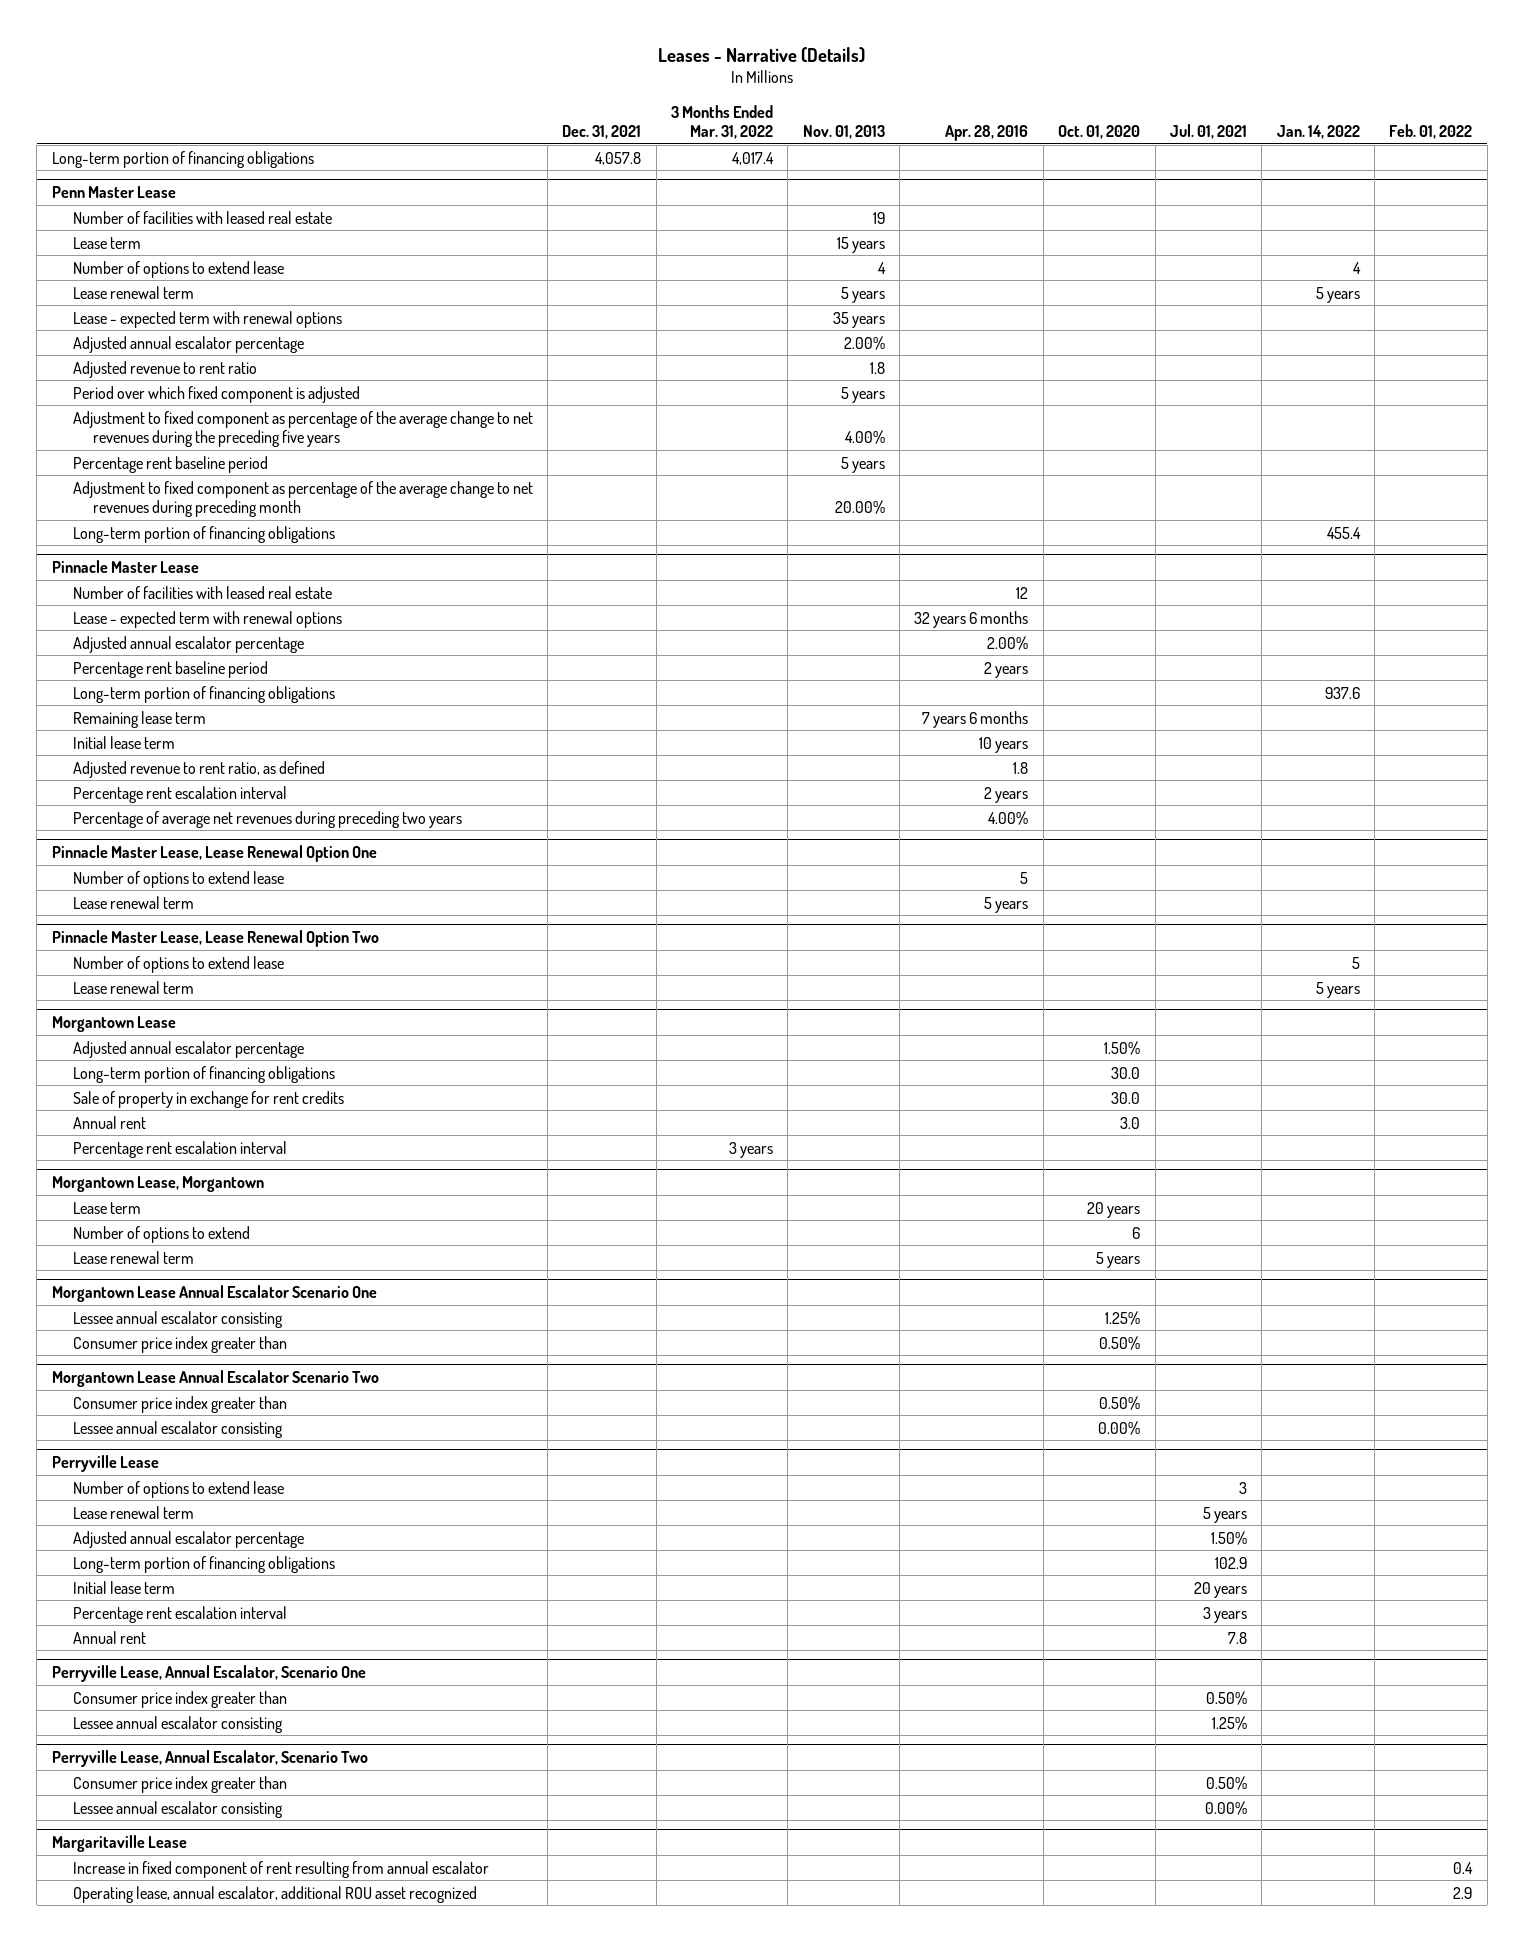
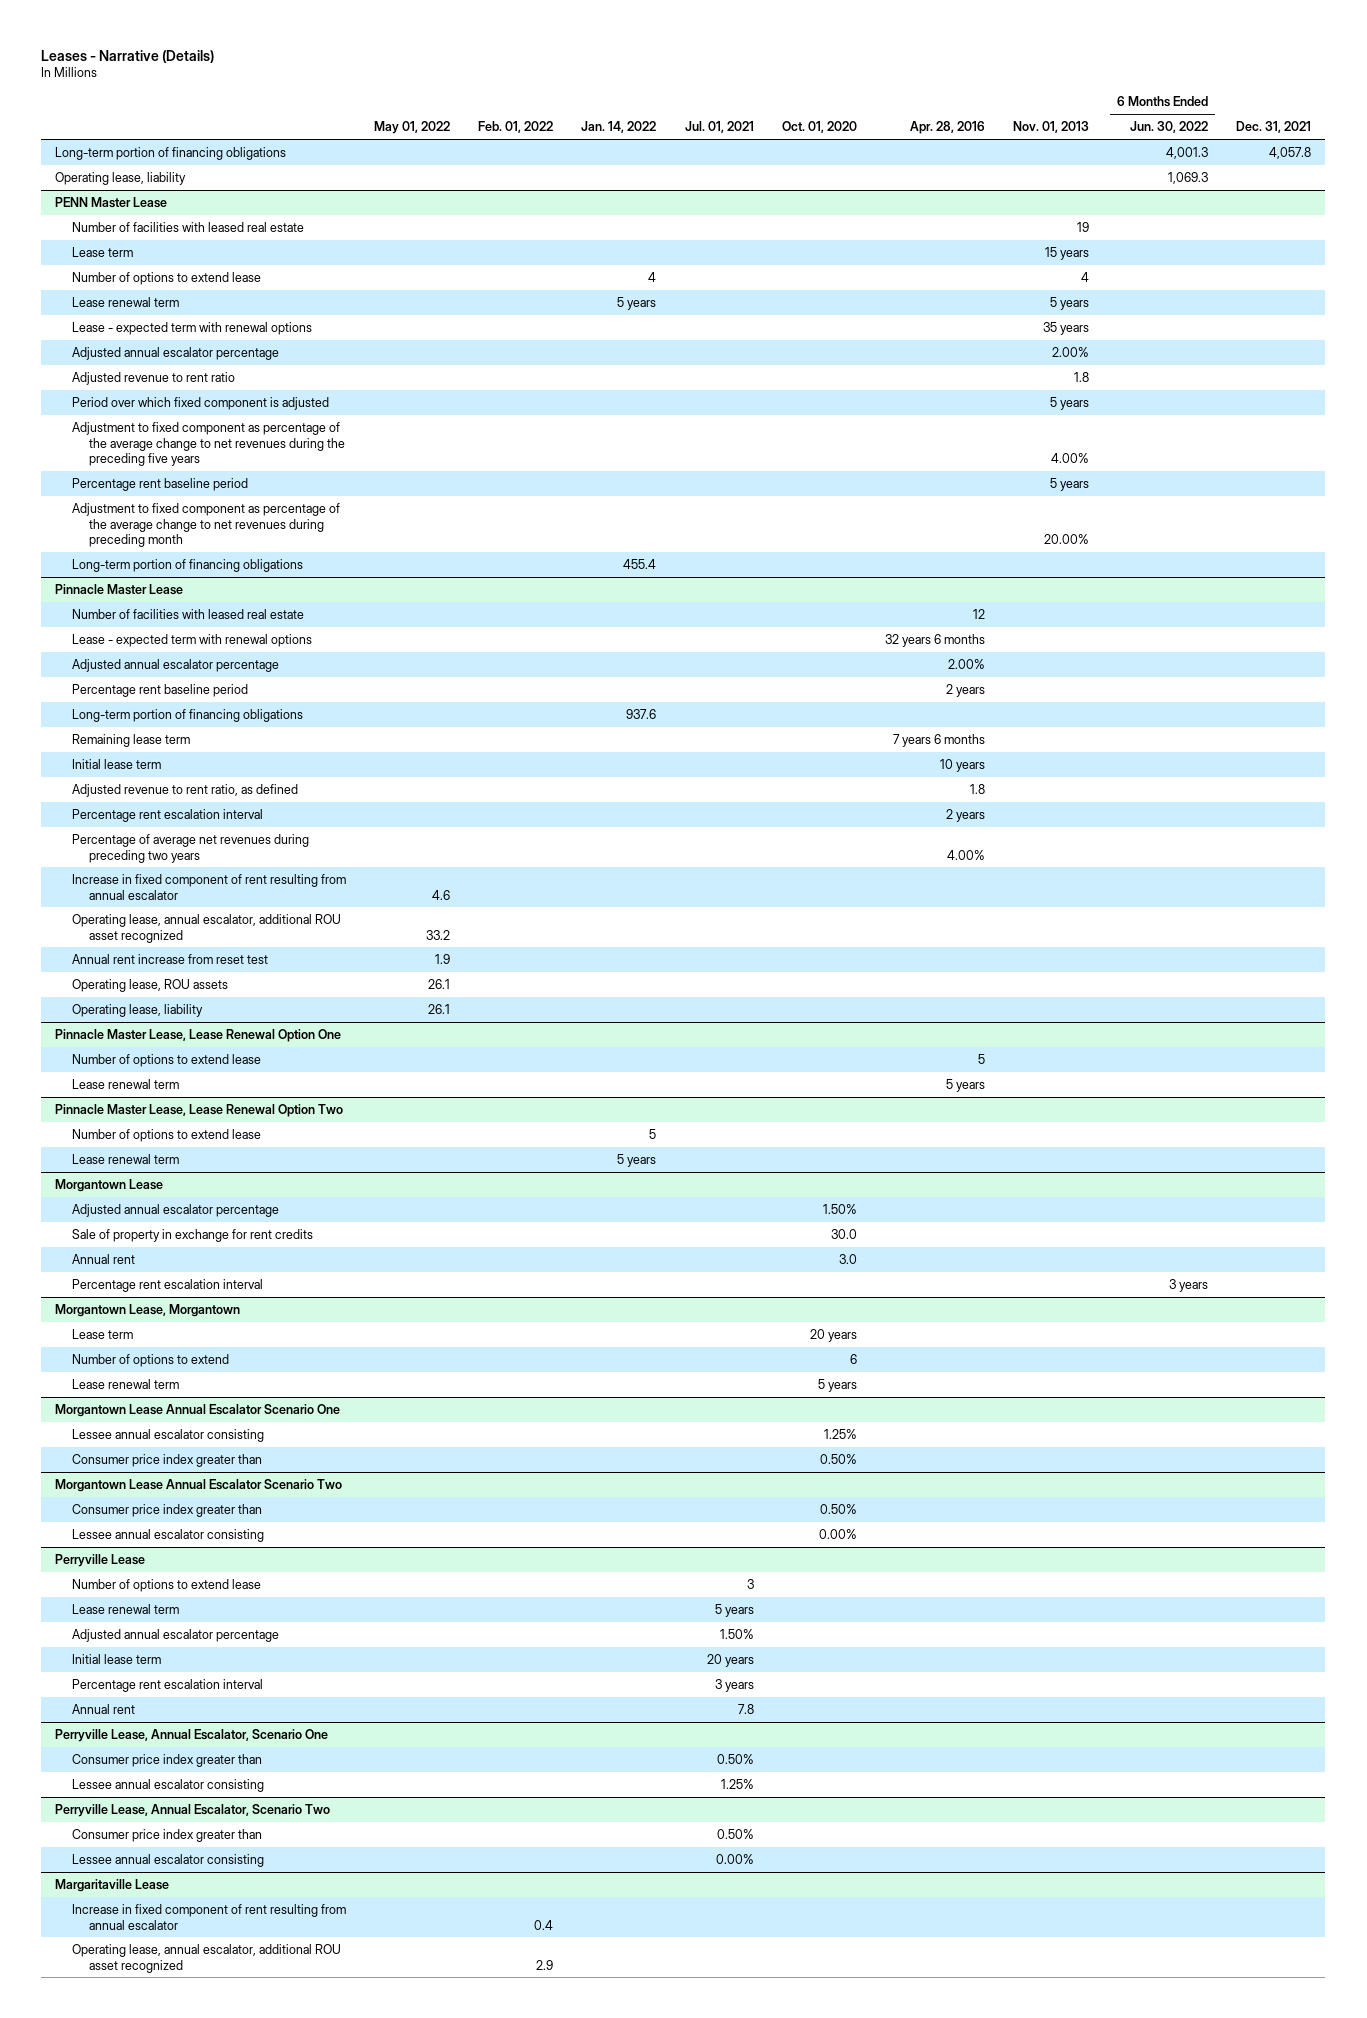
- | Dec. 31, 2021 | 3 Months Ended Mar. 31, 2022 | Nov. 01, 2013 | Apr. 28, 2016 | Oct. 01, 2020 | Jul. 01, 2021 | Jan. 14, 2022 | Feb. 01, 2022
+ | May 01, 2022 | Feb. 01, 2022 | Jan. 14, 2022 | Jul. 01, 2021 | Oct. 01, 2020 | Apr. 28, 2016 | Nov. 01, 2013 | 6 Months Ended Jun. 30, 2022 | Dec. 31, 2021
- Penn Master Lease
+ Operating lease, liability | | | | | | | | 1,069.3 |
+ PENN Master Lease
@ Pinnacle Master Lease
+ Increase in fixed component of rent resulting from annual escalator | 4.6 | | | | | | | |
+ Operating lease, annual escalator, additional ROU asset recognized | 33.2 | | | | | | | |
+ Annual rent increase from reset test | 1.9 | | | | | | | |
+ Operating lease, ROU assets | 26.1 | | | | | | | |
+ Operating lease, liability | 26.1 | | | | | | | |
@ Morgantown Lease
- Long-term portion of financing obligations | | | | | 30.0 | | |
@ Perryville Lease
- Long-term portion of financing obligations | | | | | | 102.9 | |

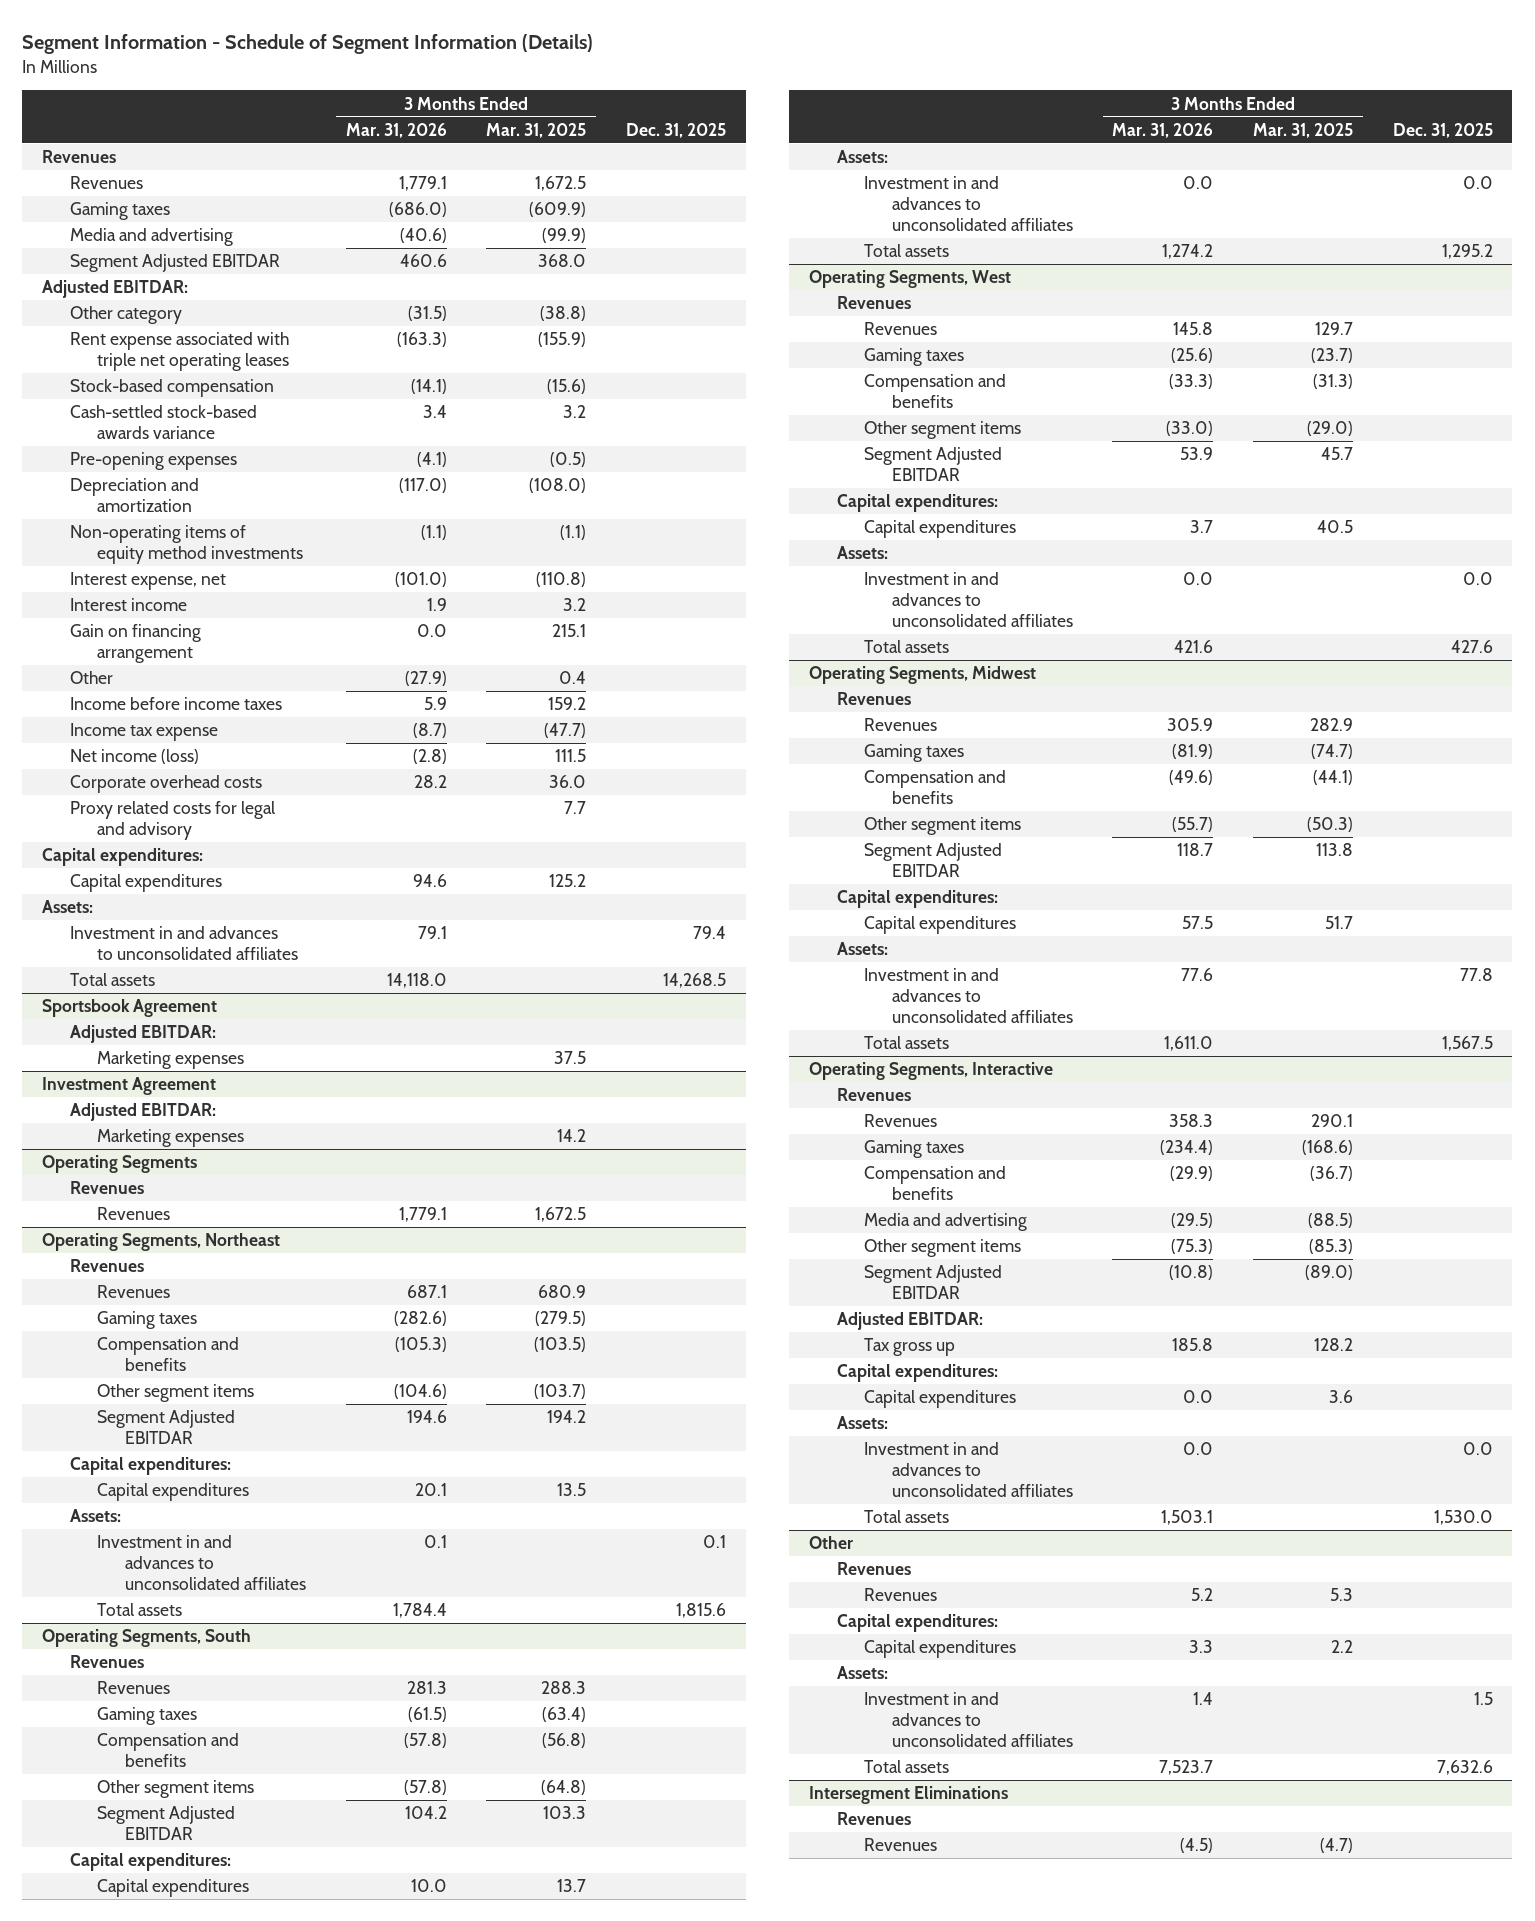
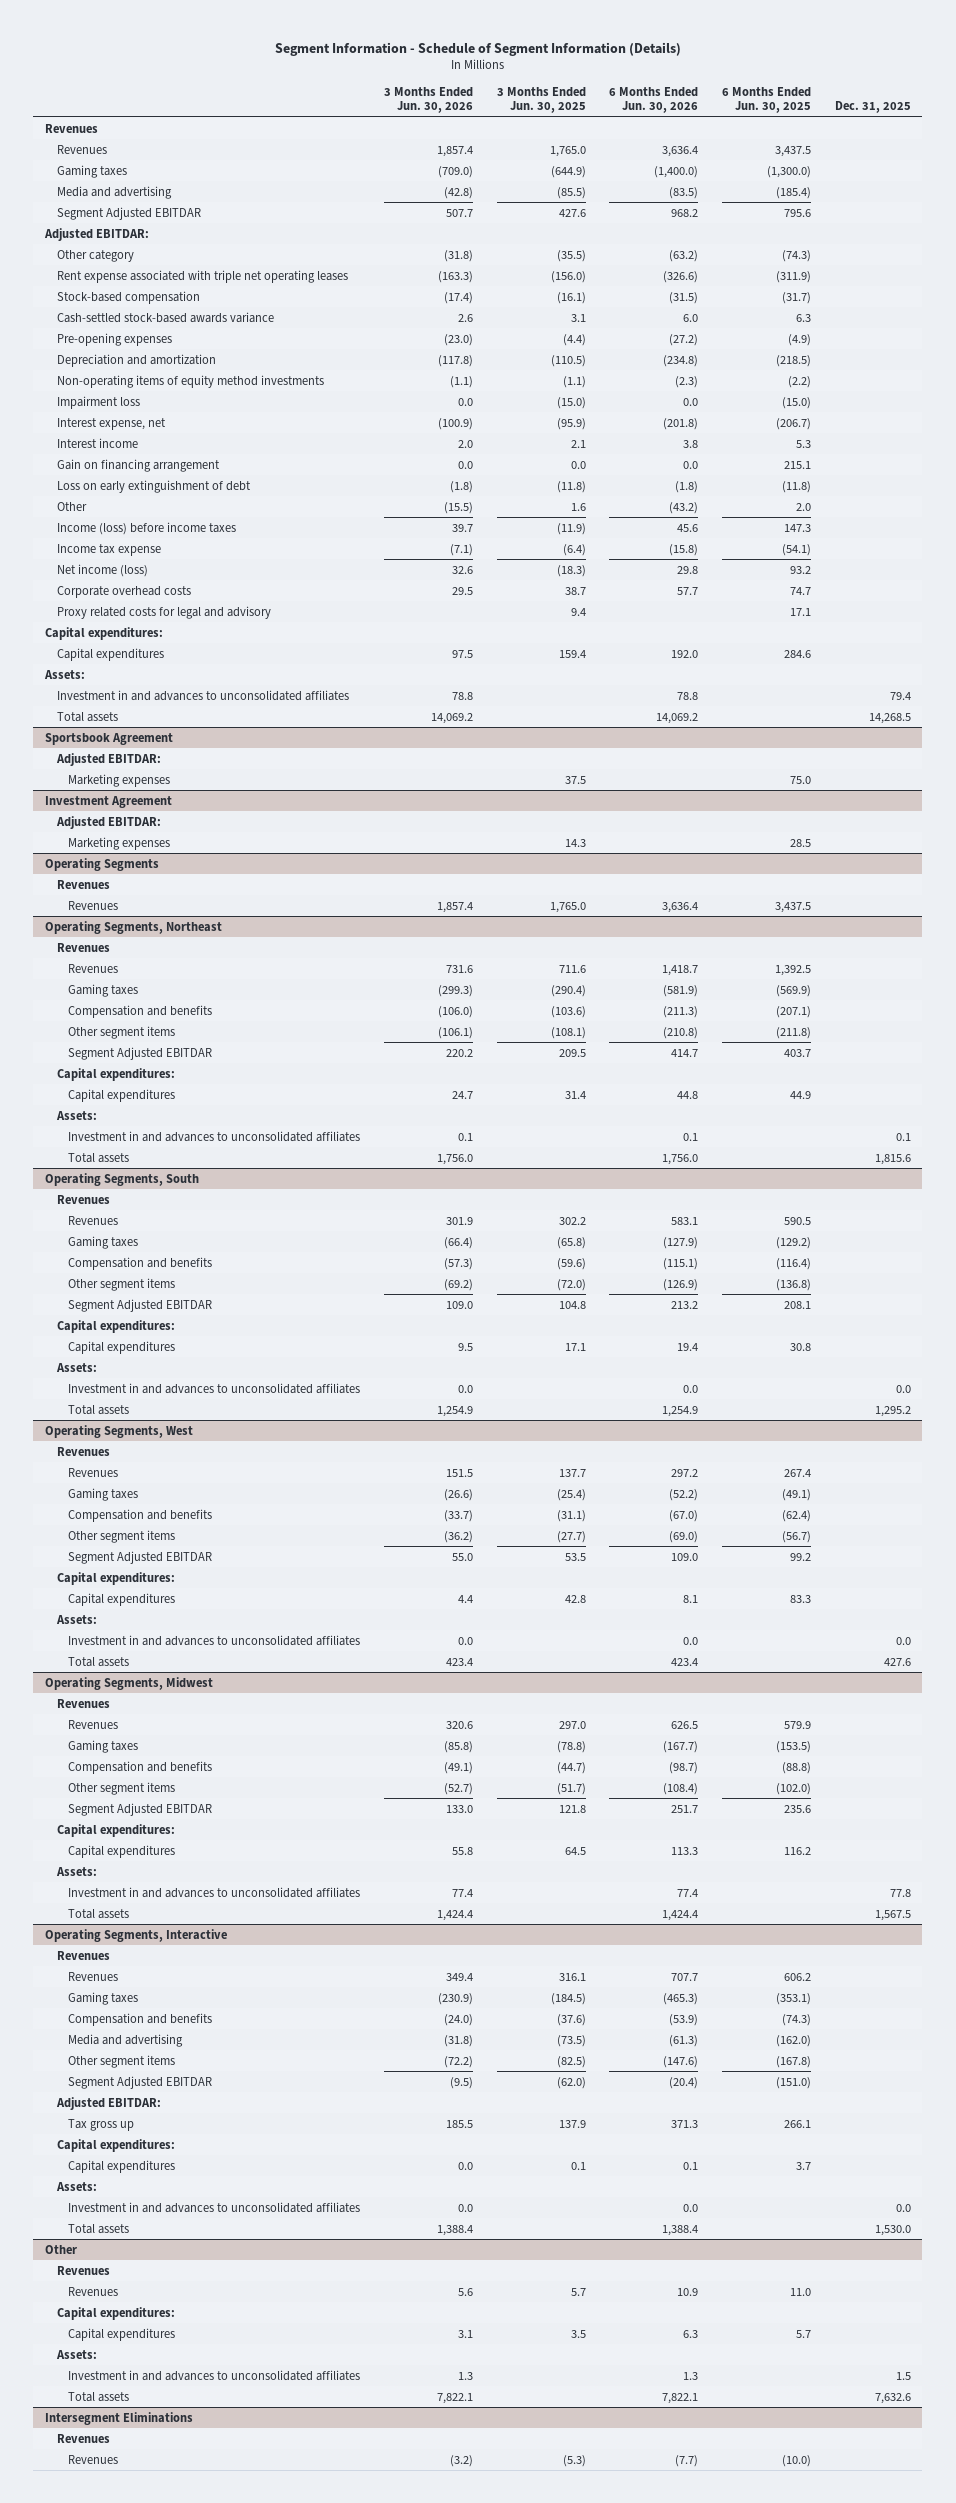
- | 3 Months Ended Mar. 31, 2026 | 3 Months Ended Mar. 31, 2025 | Dec. 31, 2025
+ | 3 Months Ended Jun. 30, 2026 | 3 Months Ended Jun. 30, 2025 | 6 Months Ended Jun. 30, 2026 | 6 Months Ended Jun. 30, 2025 | Dec. 31, 2025
+ Impairment loss | 0.0 | (15.0) | 0.0 | (15.0) |
+ Loss on early extinguishment of debt | (1.8) | (11.8) | (1.8) | (11.8) |
- Income before income taxes | 5.9 | 159.2 |
+ Income (loss) before income taxes | 39.7 | (11.9) | 45.6 | 147.3 |

